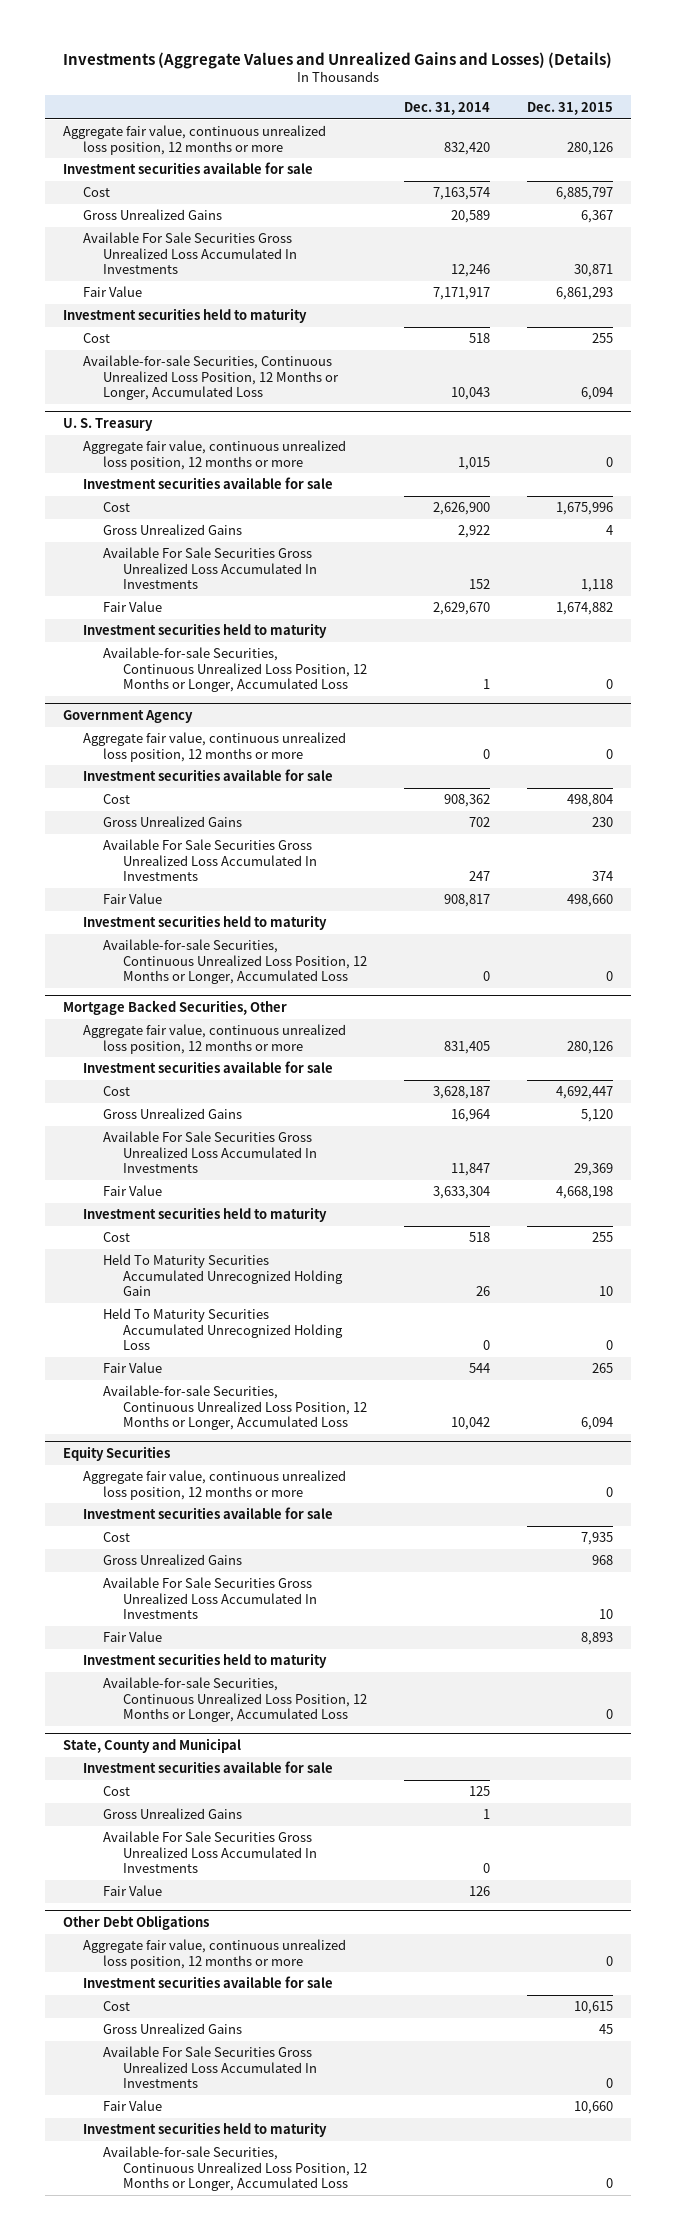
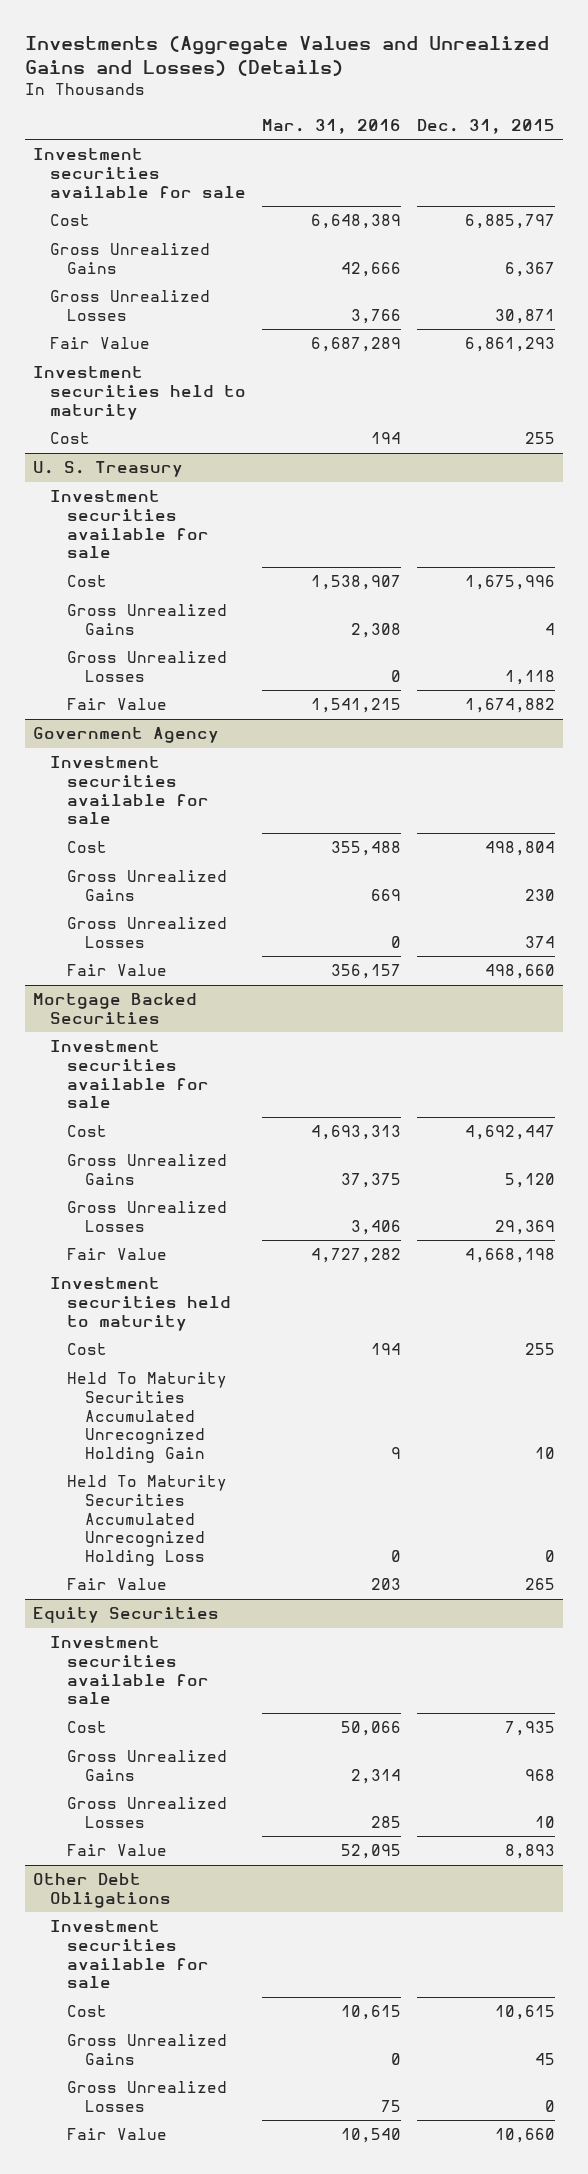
- | Dec. 31, 2014 | Dec. 31, 2015
+ | Mar. 31, 2016 | Dec. 31, 2015
- Aggregate fair value, continuous unrealized loss position, 12 months or more | 832,420 | 280,126
- Available For Sale Securities Gross Unrealized Loss Accumulated In Investments | 12,246 | 30,871
+ Gross Unrealized Losses | 3,766 | 30,871
- Available-for-sale Securities, Continuous Unrealized Loss Position, 12 Months or Longer, Accumulated Loss | 10,043 | 6,094
@ U. S. Treasury
- Aggregate fair value, continuous unrealized loss position, 12 months or more | 1,015 | 0
- Available For Sale Securities Gross Unrealized Loss Accumulated In Investments | 152 | 1,118
+ Gross Unrealized Losses | 0 | 1,118
- Investment securities held to maturity
- Available-for-sale Securities, Continuous Unrealized Loss Position, 12 Months or Longer, Accumulated Loss | 1 | 0
@ Government Agency
- Aggregate fair value, continuous unrealized loss position, 12 months or more | 0 | 0
- Available For Sale Securities Gross Unrealized Loss Accumulated In Investments | 247 | 374
+ Gross Unrealized Losses | 0 | 374
- Investment securities held to maturity
- Available-for-sale Securities, Continuous Unrealized Loss Position, 12 Months or Longer, Accumulated Loss | 0 | 0
- Mortgage Backed Securities, Other
- Aggregate fair value, continuous unrealized loss position, 12 months or more | 831,405 | 280,126
+ Mortgage Backed Securities
- Available For Sale Securities Gross Unrealized Loss Accumulated In Investments | 11,847 | 29,369
+ Gross Unrealized Losses | 3,406 | 29,369
- Available-for-sale Securities, Continuous Unrealized Loss Position, 12 Months or Longer, Accumulated Loss | 10,042 | 6,094
@ Equity Securities
- Aggregate fair value, continuous unrealized loss position, 12 months or more | | 0
- Available For Sale Securities Gross Unrealized Loss Accumulated In Investments | | 10
+ Gross Unrealized Losses | 285 | 10
- Investment securities held to maturity
- Available-for-sale Securities, Continuous Unrealized Loss Position, 12 Months or Longer, Accumulated Loss | | 0
- State, County and Municipal
- Investment securities available for sale
- Cost | 125 |
- Gross Unrealized Gains | 1 |
- Available For Sale Securities Gross Unrealized Loss Accumulated In Investments | 0 |
- Fair Value | 126 |
@ Other Debt Obligations
- Aggregate fair value, continuous unrealized loss position, 12 months or more | | 0
- Available For Sale Securities Gross Unrealized Loss Accumulated In Investments | | 0
+ Gross Unrealized Losses | 75 | 0
- Investment securities held to maturity
- Available-for-sale Securities, Continuous Unrealized Loss Position, 12 Months or Longer, Accumulated Loss | | 0

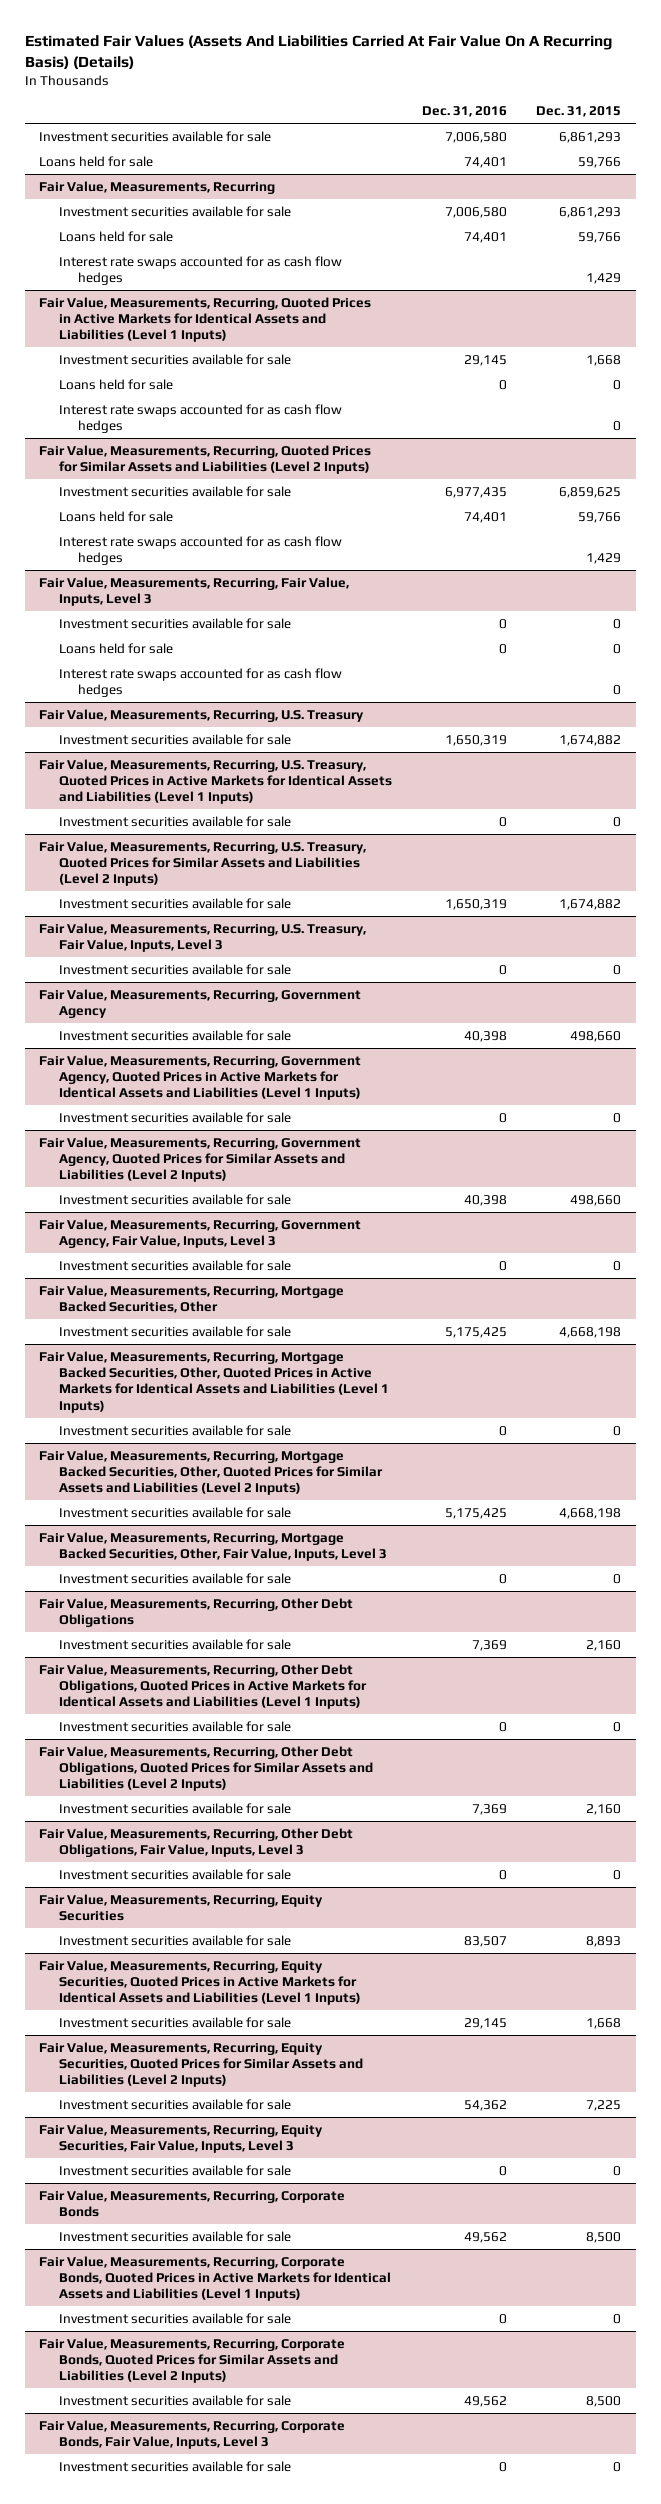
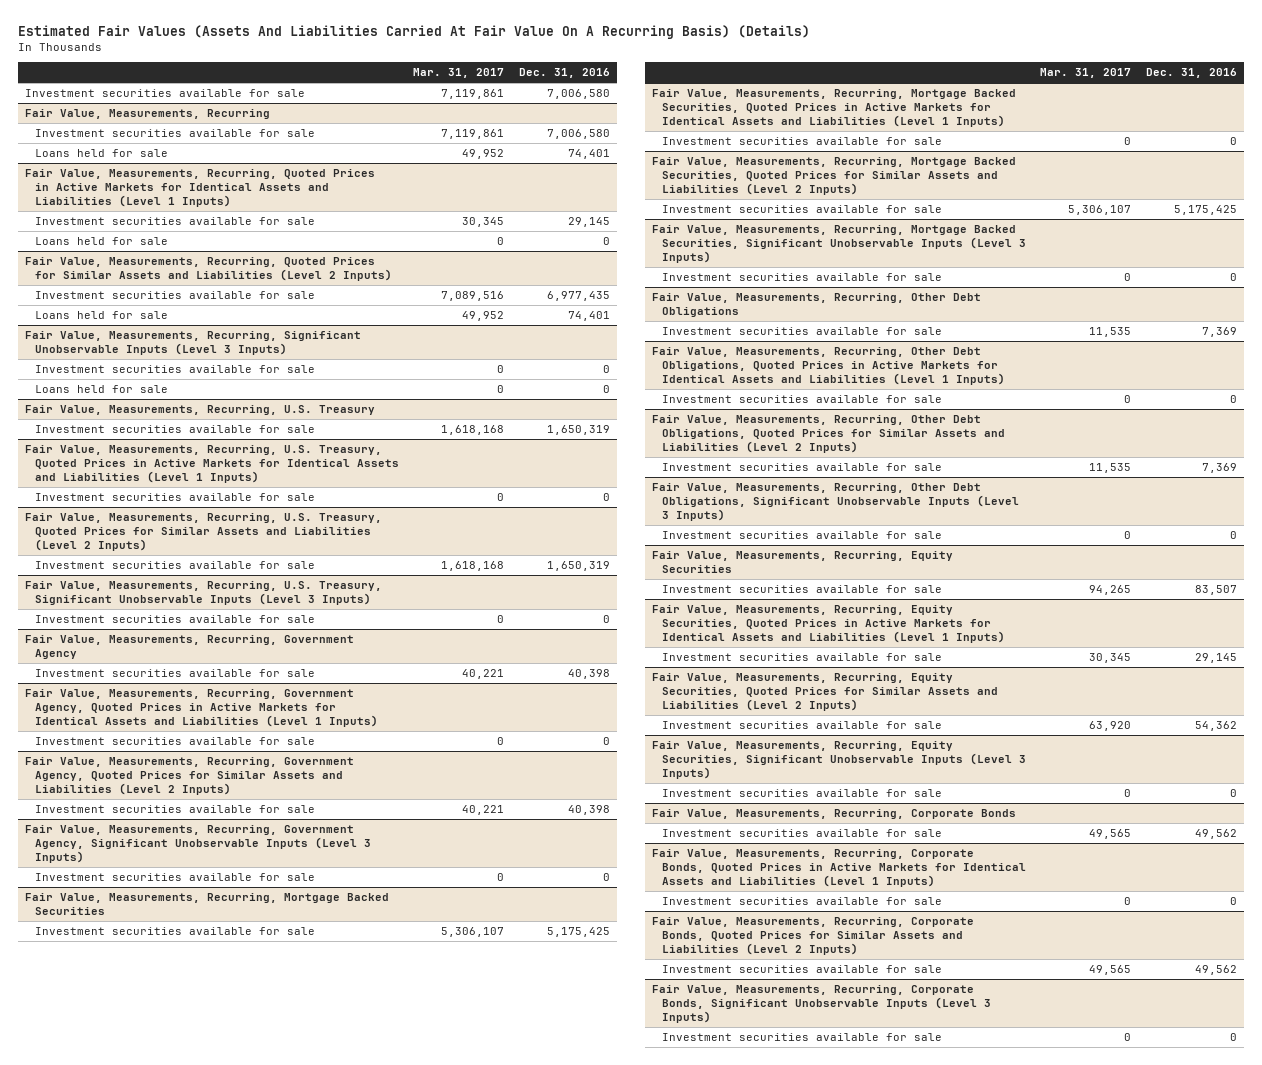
- | Dec. 31, 2016 | Dec. 31, 2015
+ | Mar. 31, 2017 | Dec. 31, 2016
- Loans held for sale | 74,401 | 59,766
@ Fair Value, Measurements, Recurring
- Interest rate swaps accounted for as cash flow hedges | | 1,429
@ Fair Value, Measurements, Recurring, Quoted Prices in Active Markets for Identical Assets and Liabilities (Level 1 Inputs)
- Interest rate swaps accounted for as cash flow hedges | | 0
@ Fair Value, Measurements, Recurring, Quoted Prices for Similar Assets and Liabilities (Level 2 Inputs)
- Interest rate swaps accounted for as cash flow hedges | | 1,429
- Fair Value, Measurements, Recurring, Fair Value, Inputs, Level 3
+ Fair Value, Measurements, Recurring, Significant Unobservable Inputs (Level 3 Inputs)
- Interest rate swaps accounted for as cash flow hedges | | 0
- Fair Value, Measurements, Recurring, U.S. Treasury, Fair Value, Inputs, Level 3
+ Fair Value, Measurements, Recurring, U.S. Treasury, Significant Unobservable Inputs (Level 3 Inputs)
- Fair Value, Measurements, Recurring, Government Agency, Fair Value, Inputs, Level 3
+ Fair Value, Measurements, Recurring, Government Agency, Significant Unobservable Inputs (Level 3 Inputs)
- Fair Value, Measurements, Recurring, Mortgage Backed Securities, Other
+ Fair Value, Measurements, Recurring, Mortgage Backed Securities
- Fair Value, Measurements, Recurring, Mortgage Backed Securities, Other, Quoted Prices in Active Markets for Identical Assets and Liabilities (Level 1 Inputs)
+ Fair Value, Measurements, Recurring, Mortgage Backed Securities, Quoted Prices in Active Markets for Identical Assets and Liabilities (Level 1 Inputs)
- Fair Value, Measurements, Recurring, Mortgage Backed Securities, Other, Quoted Prices for Similar Assets and Liabilities (Level 2 Inputs)
+ Fair Value, Measurements, Recurring, Mortgage Backed Securities, Quoted Prices for Similar Assets and Liabilities (Level 2 Inputs)
- Fair Value, Measurements, Recurring, Mortgage Backed Securities, Other, Fair Value, Inputs, Level 3
+ Fair Value, Measurements, Recurring, Mortgage Backed Securities, Significant Unobservable Inputs (Level 3 Inputs)
- Fair Value, Measurements, Recurring, Other Debt Obligations, Fair Value, Inputs, Level 3
+ Fair Value, Measurements, Recurring, Other Debt Obligations, Significant Unobservable Inputs (Level 3 Inputs)
- Fair Value, Measurements, Recurring, Equity Securities, Fair Value, Inputs, Level 3
+ Fair Value, Measurements, Recurring, Equity Securities, Significant Unobservable Inputs (Level 3 Inputs)
- Fair Value, Measurements, Recurring, Corporate Bonds, Fair Value, Inputs, Level 3
+ Fair Value, Measurements, Recurring, Corporate Bonds, Significant Unobservable Inputs (Level 3 Inputs)

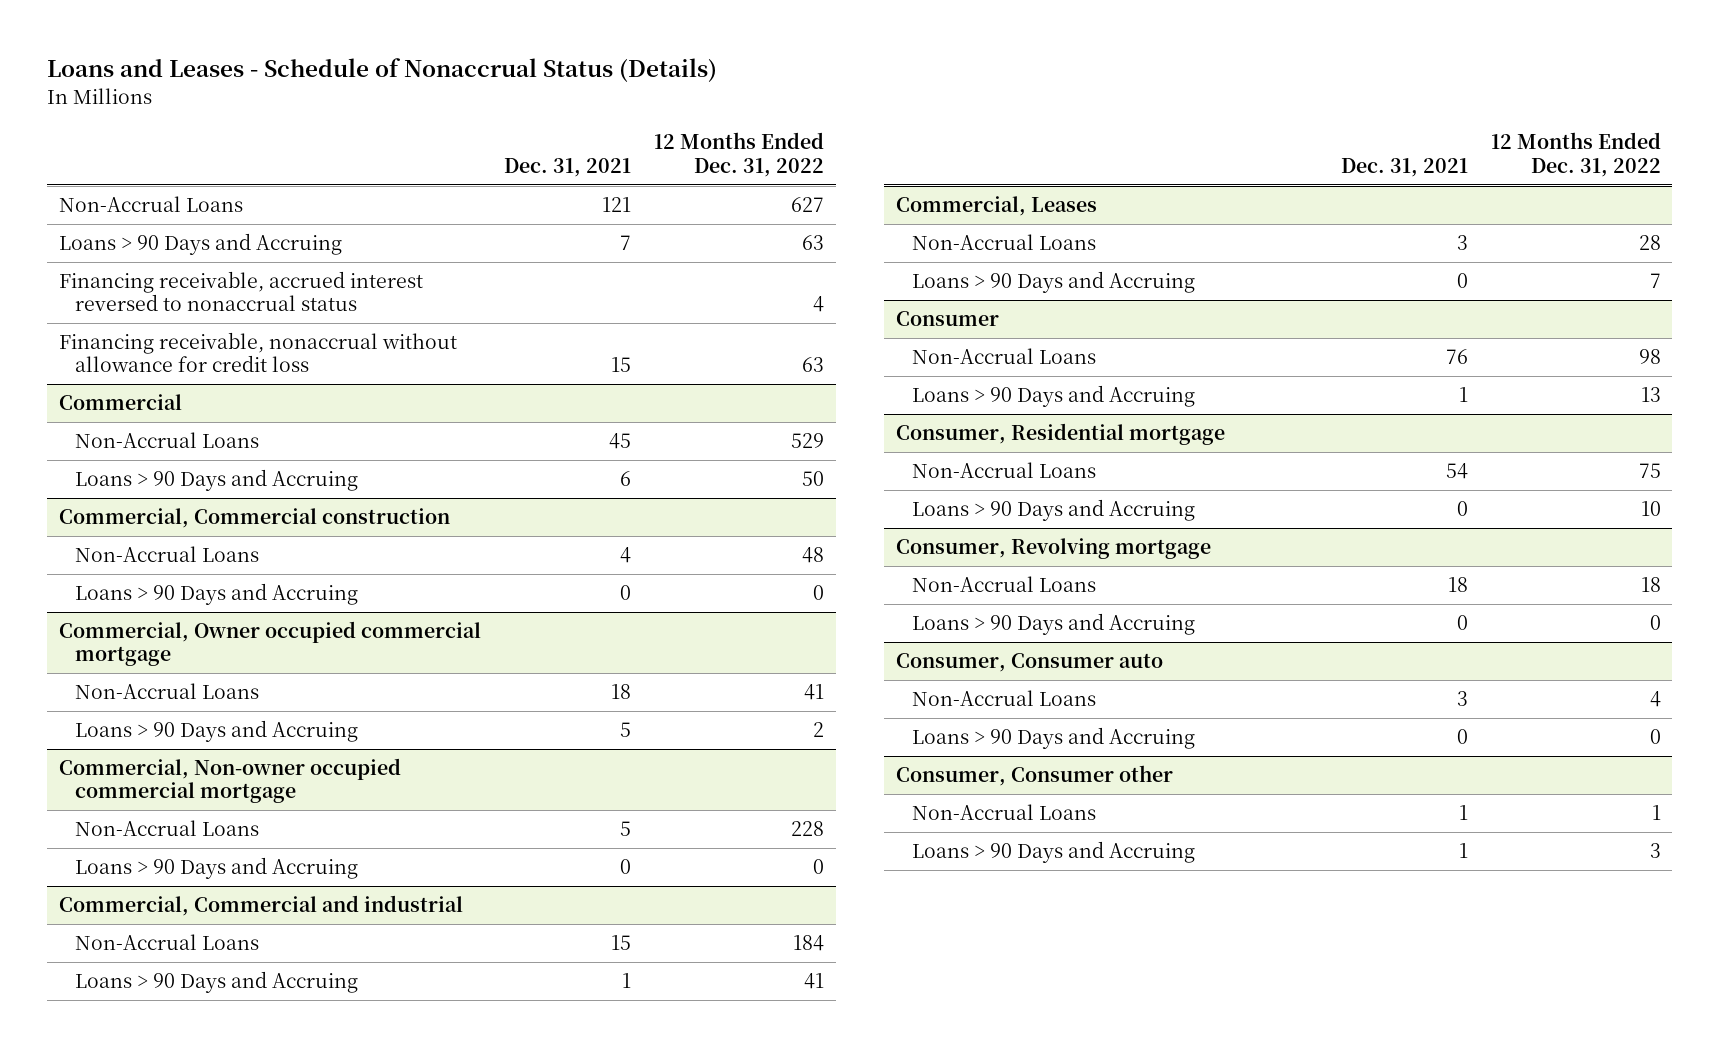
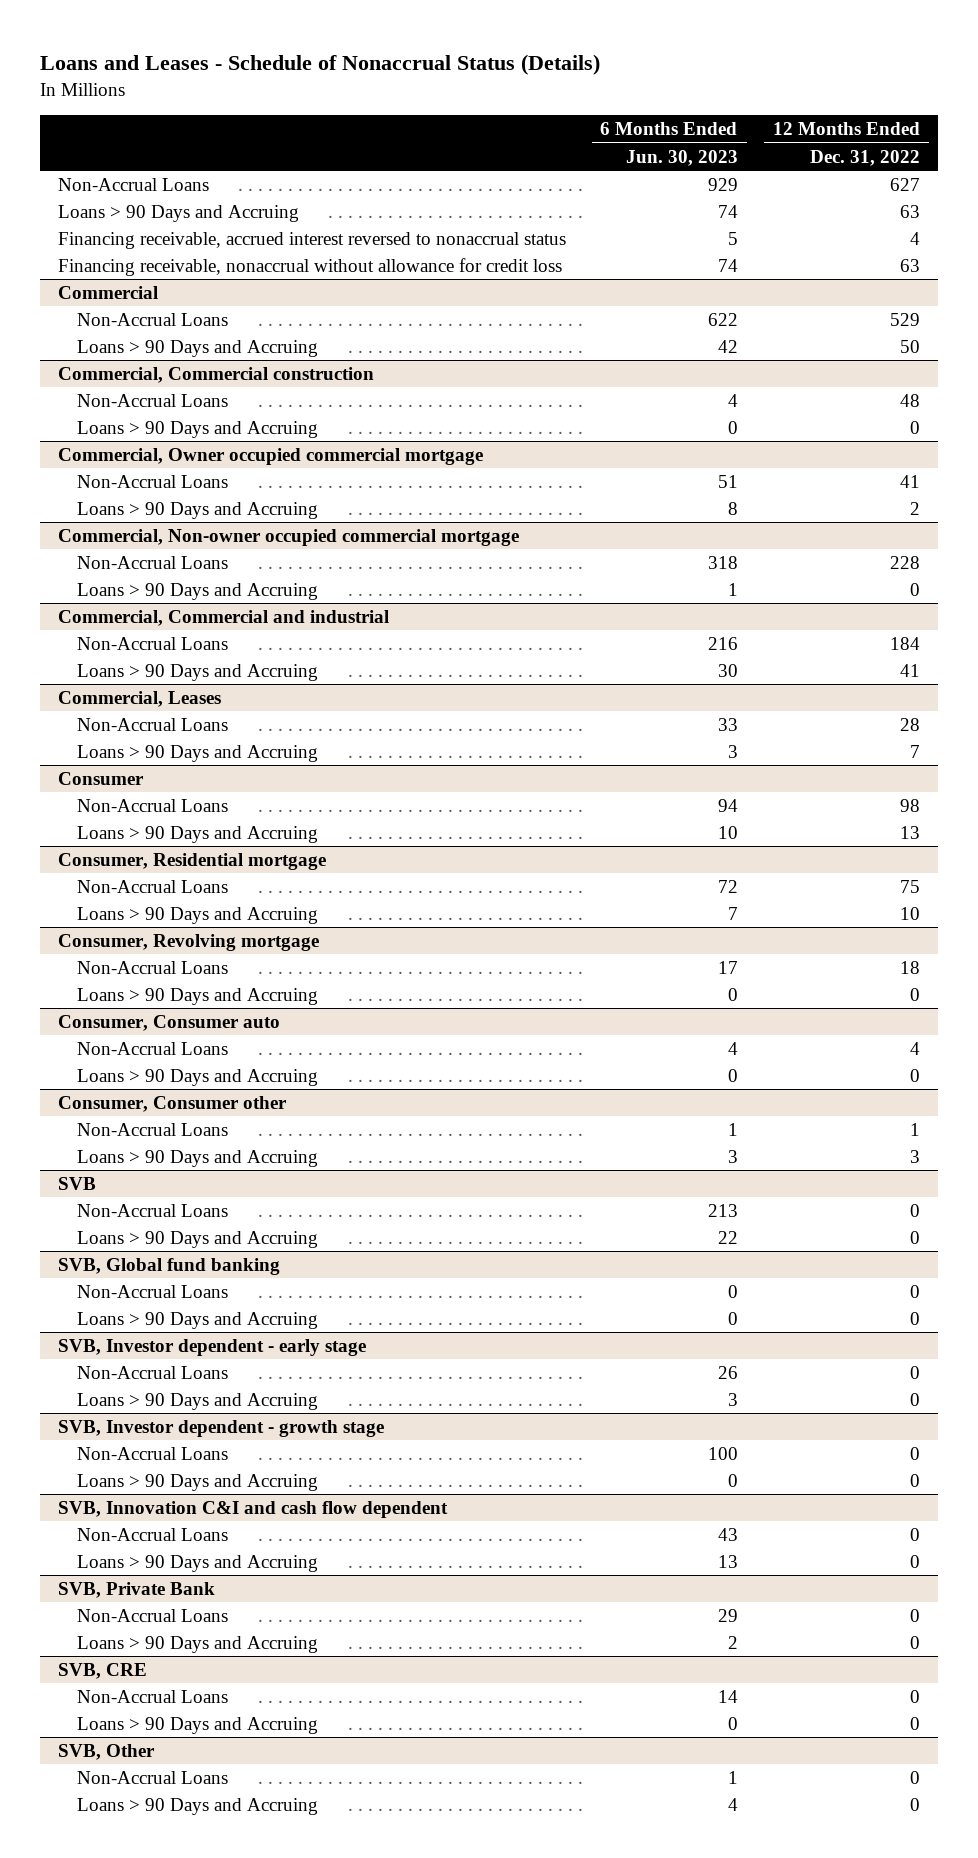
- | Dec. 31, 2021 | 12 Months Ended Dec. 31, 2022
+ | 6 Months Ended Jun. 30, 2023 | 12 Months Ended Dec. 31, 2022
+ SVB
+ Non-Accrual Loans | 213 | 0
+ Loans > 90 Days and Accruing | 22 | 0
+ SVB, Global fund banking
+ Non-Accrual Loans | 0 | 0
+ Loans > 90 Days and Accruing | 0 | 0
+ SVB, Investor dependent - early stage
+ Non-Accrual Loans | 26 | 0
+ Loans > 90 Days and Accruing | 3 | 0
+ SVB, Investor dependent - growth stage
+ Non-Accrual Loans | 100 | 0
+ Loans > 90 Days and Accruing | 0 | 0
+ SVB, Innovation C&I and cash flow dependent
+ Non-Accrual Loans | 43 | 0
+ Loans > 90 Days and Accruing | 13 | 0
+ SVB, Private Bank
+ Non-Accrual Loans | 29 | 0
+ Loans > 90 Days and Accruing | 2 | 0
+ SVB, CRE
+ Non-Accrual Loans | 14 | 0
+ Loans > 90 Days and Accruing | 0 | 0
+ SVB, Other
+ Non-Accrual Loans | 1 | 0
+ Loans > 90 Days and Accruing | 4 | 0

